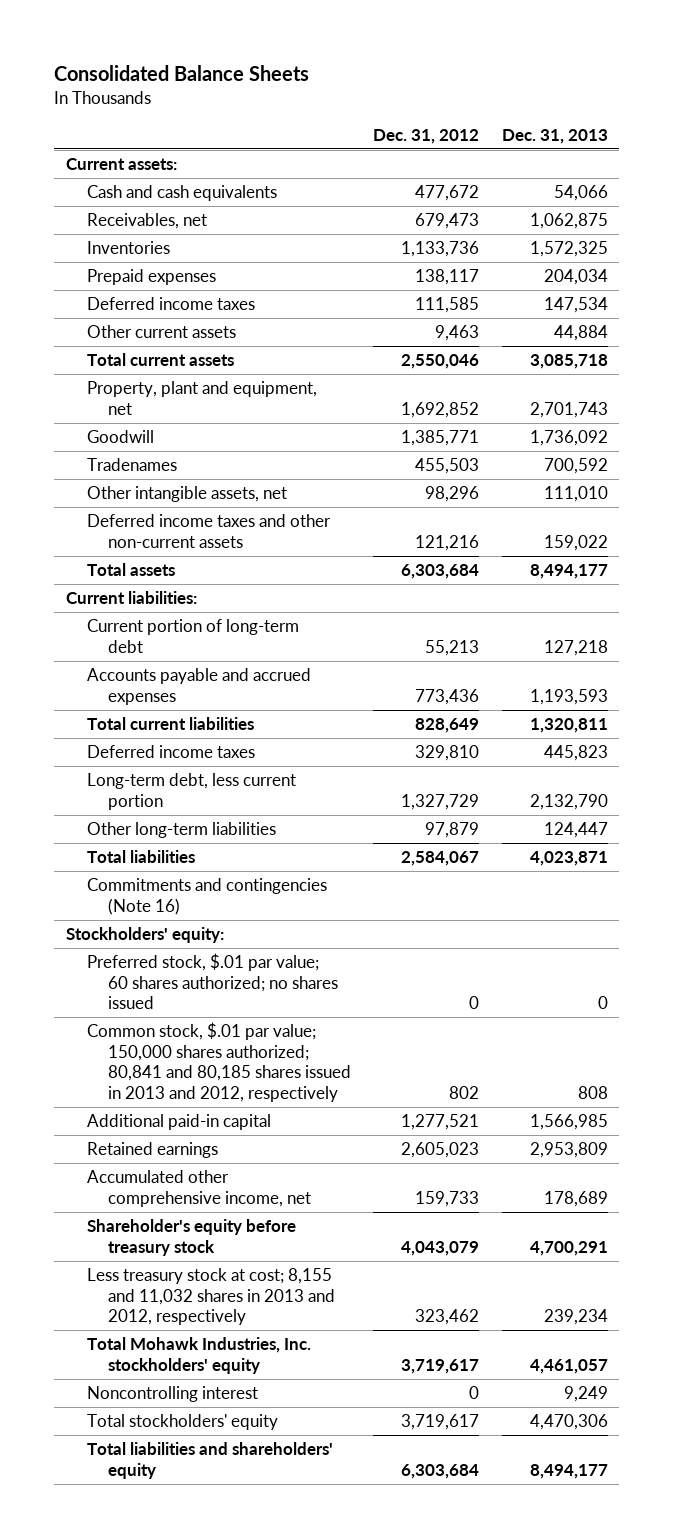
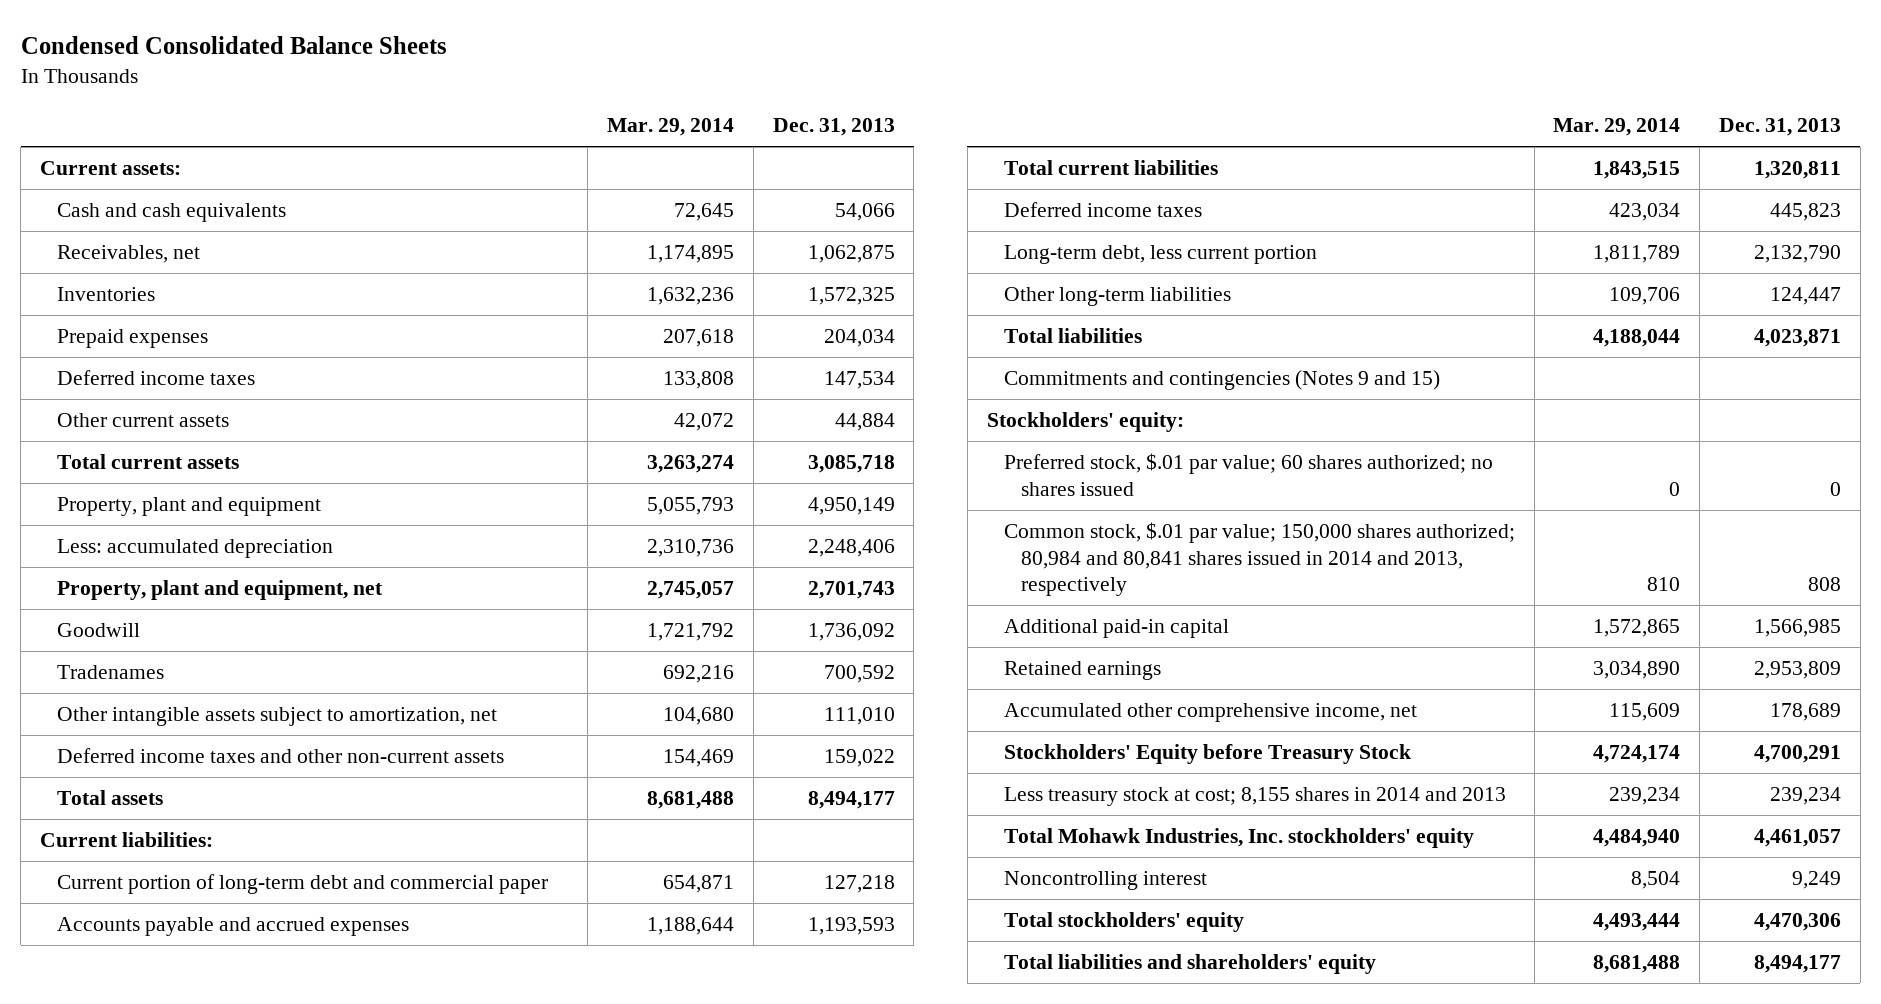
- Consolidated Balance Sheets
+ Condensed Consolidated Balance Sheets
- | Dec. 31, 2012 | Dec. 31, 2013
+ | Mar. 29, 2014 | Dec. 31, 2013
+ Property, plant and equipment | 5,055,793 | 4,950,149
+ Less: accumulated depreciation | 2,310,736 | 2,248,406
- Other intangible assets, net | 98,296 | 111,010
+ Other intangible assets subject to amortization, net | 104,680 | 111,010
- Current portion of long-term debt | 55,213 | 127,218
+ Current portion of long-term debt and commercial paper | 654,871 | 127,218
- Commitments and contingencies (Note 16)
+ Commitments and contingencies (Notes 9 and 15)
- Common stock, $.01 par value; 150,000 shares authorized; 80,841 and 80,185 shares issued in 2013 and 2012, respectively | 802 | 808
+ Common stock, $.01 par value; 150,000 shares authorized; 80,984 and 80,841 shares issued in 2014 and 2013, respectively | 810 | 808
- Shareholder's equity before treasury stock | 4,043,079 | 4,700,291
- Less treasury stock at cost; 8,155 and 11,032 shares in 2013 and 2012, respectively | 323,462 | 239,234
+ Stockholders' Equity before Treasury Stock | 4,724,174 | 4,700,291
+ Less treasury stock at cost; 8,155 shares in 2014 and 2013 | 239,234 | 239,234

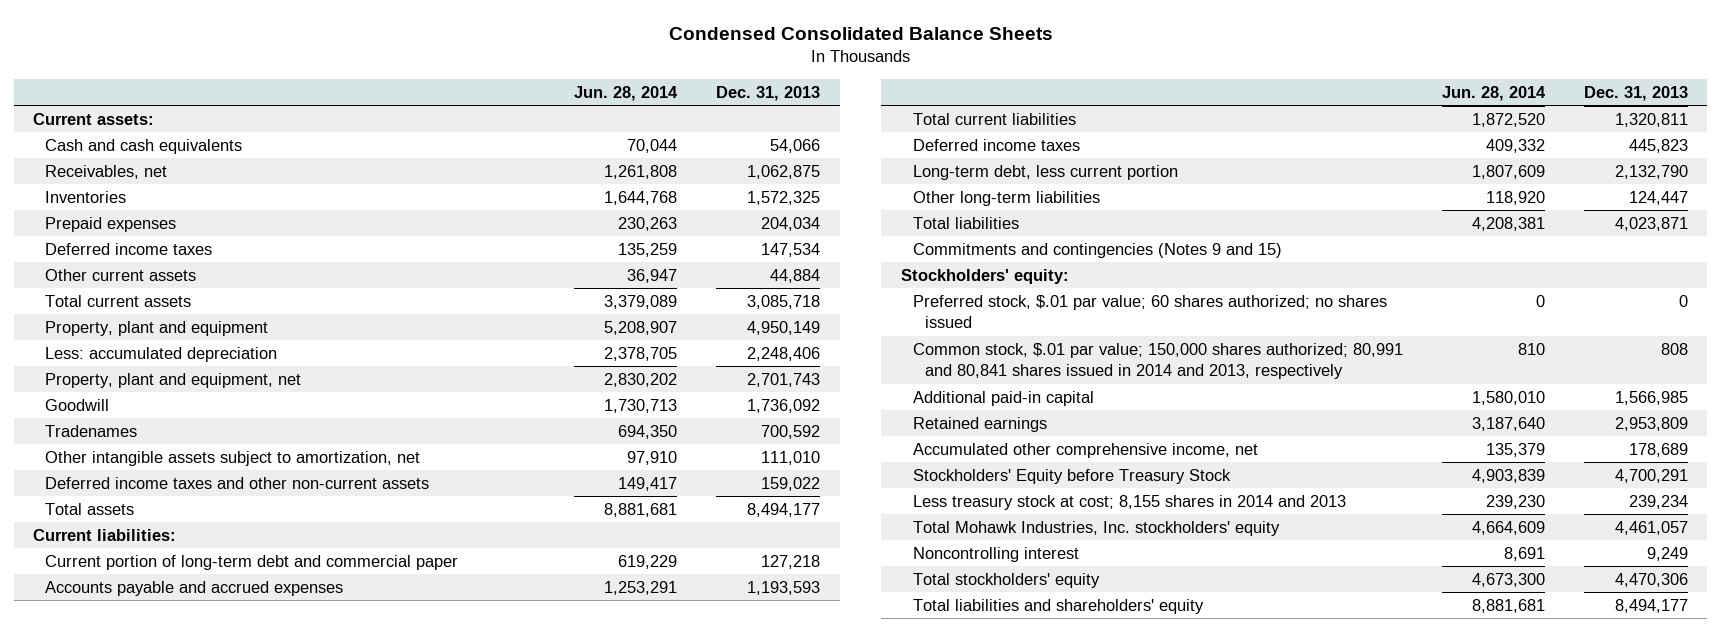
- | Mar. 29, 2014 | Dec. 31, 2013
+ | Jun. 28, 2014 | Dec. 31, 2013
- Common stock, $.01 par value; 150,000 shares authorized; 80,984 and 80,841 shares issued in 2014 and 2013, respectively | 810 | 808
+ Common stock, $.01 par value; 150,000 shares authorized; 80,991 and 80,841 shares issued in 2014 and 2013, respectively | 810 | 808

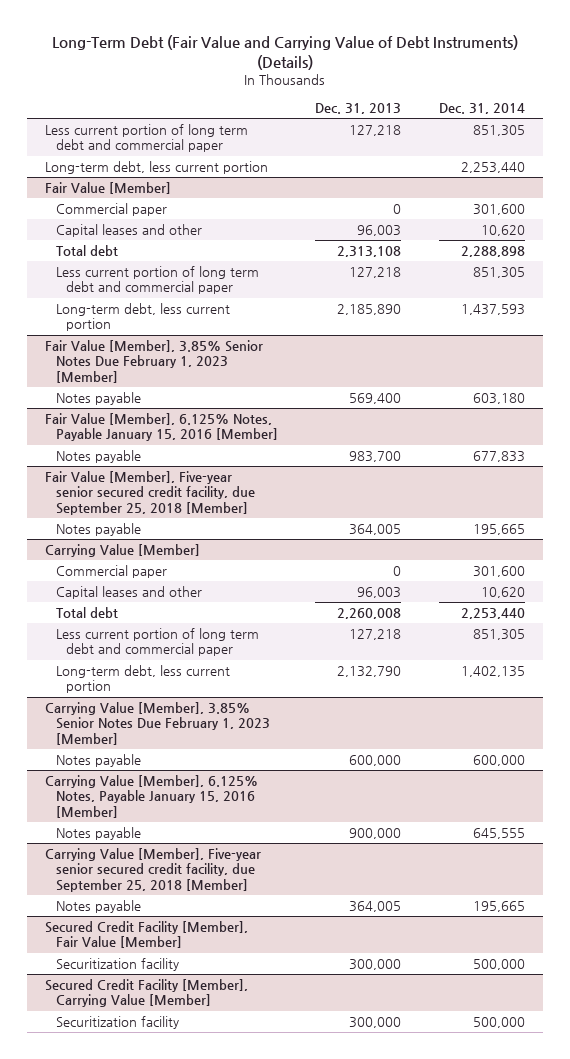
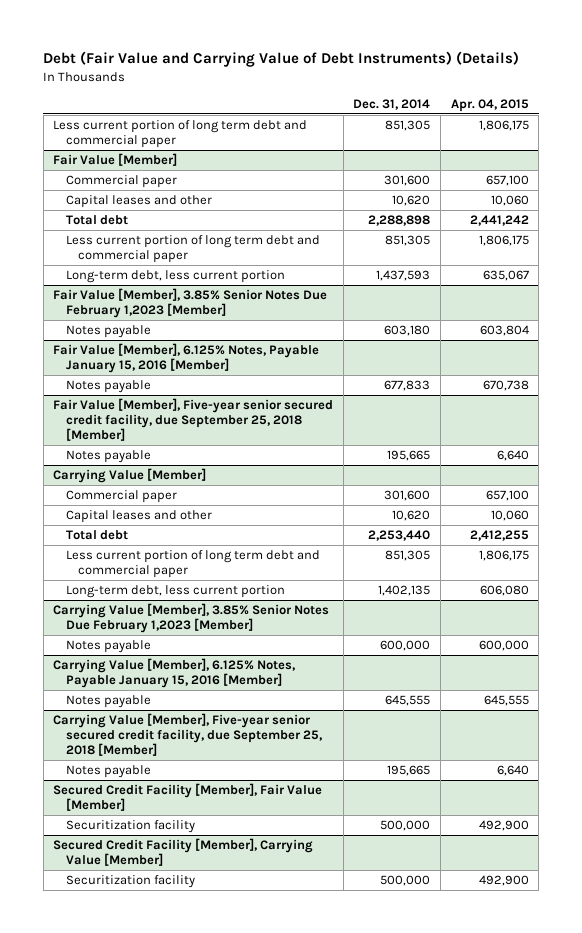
- Long-Term Debt (Fair Value and Carrying Value of Debt Instruments) (Details)
+ Debt (Fair Value and Carrying Value of Debt Instruments) (Details)
- | Dec. 31, 2013 | Dec. 31, 2014
+ | Dec. 31, 2014 | Apr. 04, 2015
- Long-term debt, less current portion | | 2,253,440
- Fair Value [Member], 3.85% Senior Notes Due February 1, 2023 [Member]
+ Fair Value [Member], 3.85% Senior Notes Due February 1,2023 [Member]
- Carrying Value [Member], 3.85% Senior Notes Due February 1, 2023 [Member]
+ Carrying Value [Member], 3.85% Senior Notes Due February 1,2023 [Member]

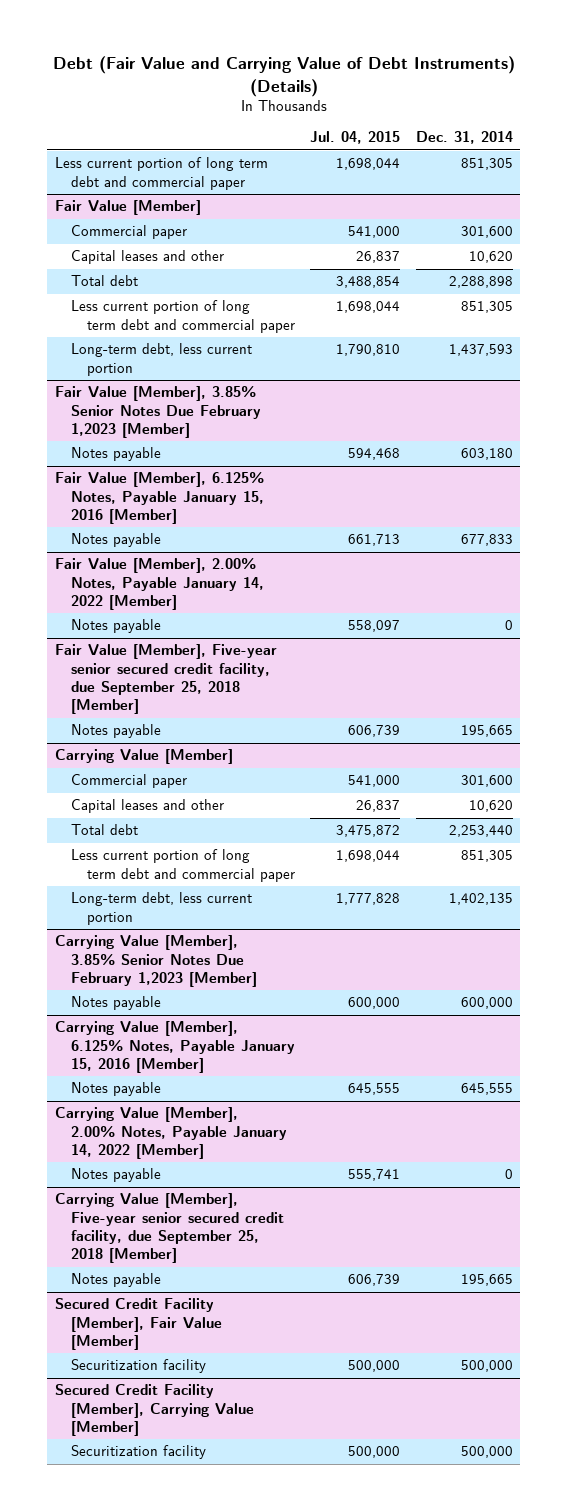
- | Dec. 31, 2014 | Apr. 04, 2015
+ | Jul. 04, 2015 | Dec. 31, 2014
+ Fair Value [Member], 2.00% Notes, Payable January 14, 2022 [Member]
+ Notes payable | 558,097 | 0
+ Carrying Value [Member], 2.00% Notes, Payable January 14, 2022 [Member]
+ Notes payable | 555,741 | 0

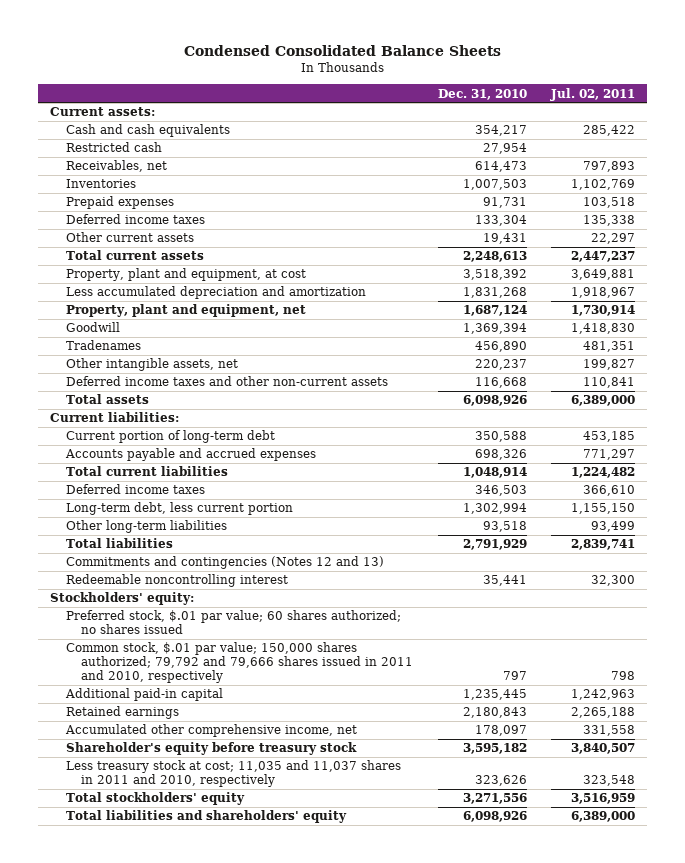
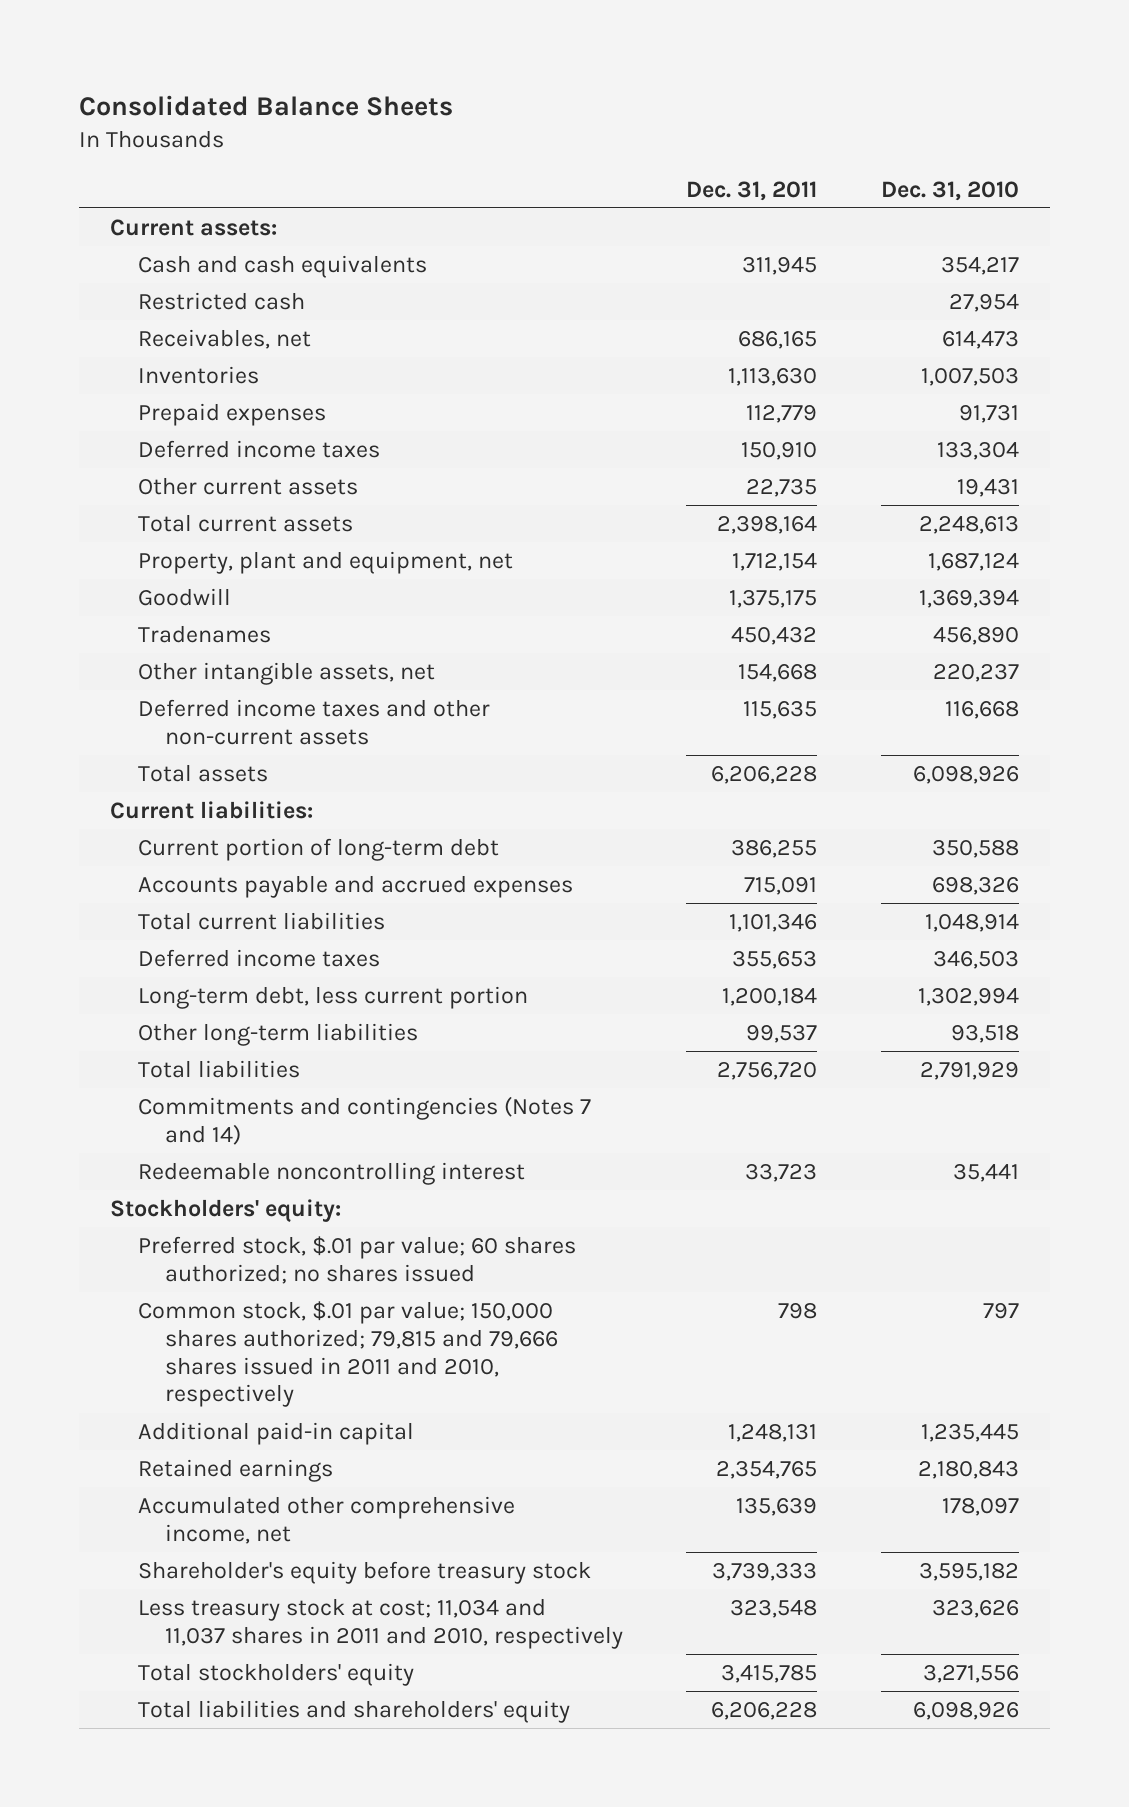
- Condensed Consolidated Balance Sheets
+ Consolidated Balance Sheets
- | Dec. 31, 2010 | Jul. 02, 2011
+ | Dec. 31, 2011 | Dec. 31, 2010
- Property, plant and equipment, at cost | 3,518,392 | 3,649,881
- Less accumulated depreciation and amortization | 1,831,268 | 1,918,967
- Commitments and contingencies (Notes 12 and 13)
+ Commitments and contingencies (Notes 7 and 14)
- Common stock, $.01 par value; 150,000 shares authorized; 79,792 and 79,666 shares issued in 2011 and 2010, respectively | 797 | 798
+ Common stock, $.01 par value; 150,000 shares authorized; 79,815 and 79,666 shares issued in 2011 and 2010, respectively | 798 | 797
- Less treasury stock at cost; 11,035 and 11,037 shares in 2011 and 2010, respectively | 323,626 | 323,548
+ Less treasury stock at cost; 11,034 and 11,037 shares in 2011 and 2010, respectively | 323,548 | 323,626

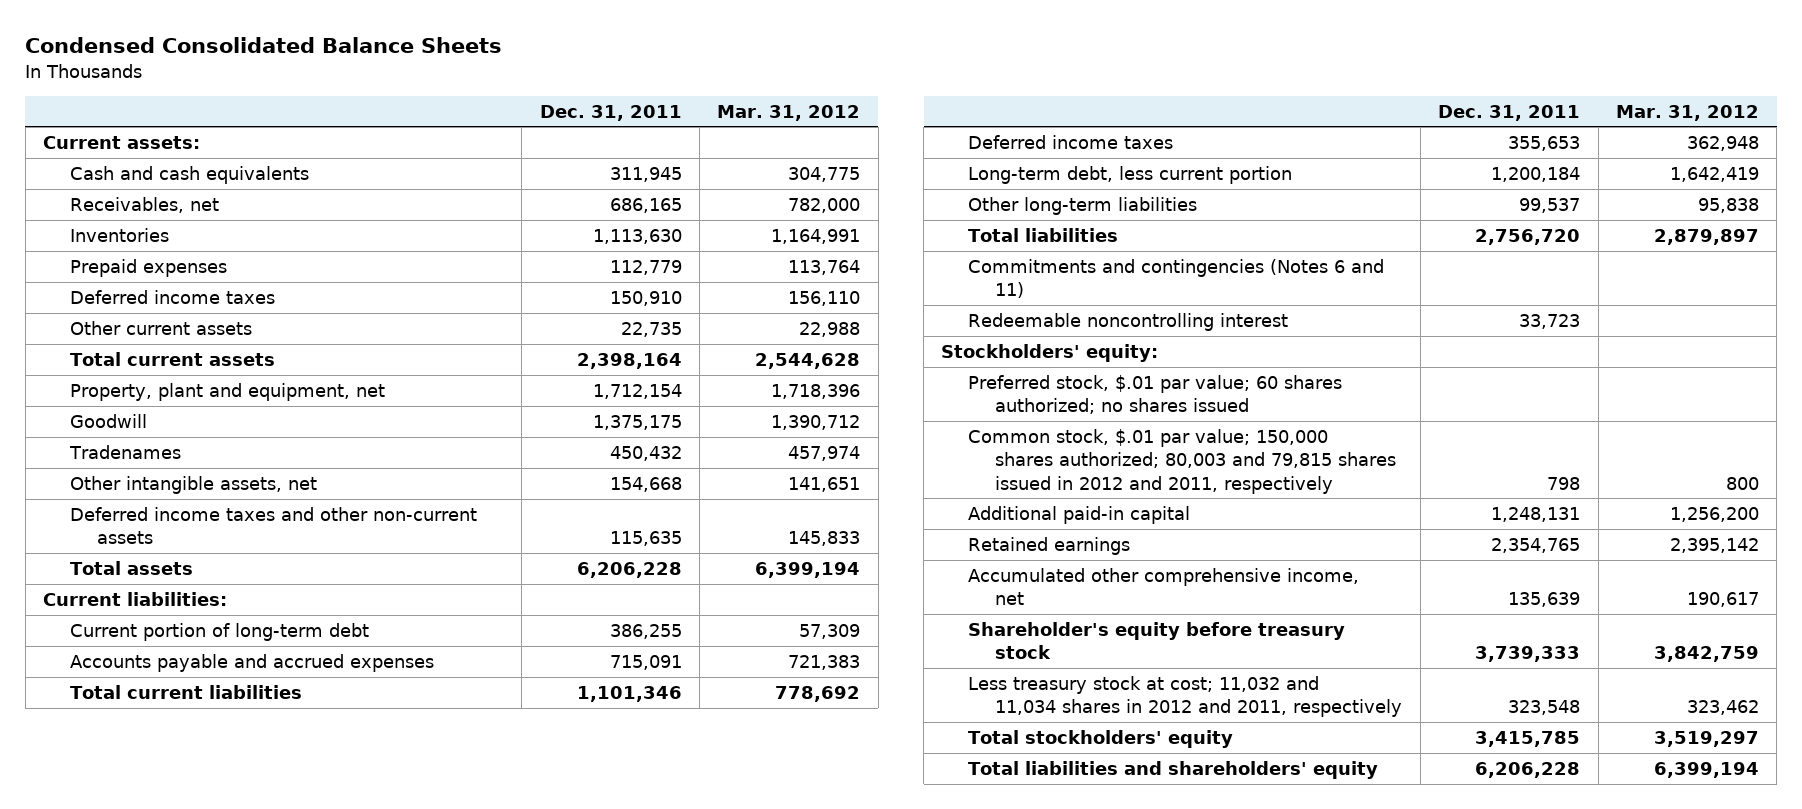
- Consolidated Balance Sheets
+ Condensed Consolidated Balance Sheets
- | Dec. 31, 2011 | Dec. 31, 2010
+ | Dec. 31, 2011 | Mar. 31, 2012
- Restricted cash | | 27,954
- Commitments and contingencies (Notes 7 and 14)
+ Commitments and contingencies (Notes 6 and 11)
- Common stock, $.01 par value; 150,000 shares authorized; 79,815 and 79,666 shares issued in 2011 and 2010, respectively | 798 | 797
+ Common stock, $.01 par value; 150,000 shares authorized; 80,003 and 79,815 shares issued in 2012 and 2011, respectively | 798 | 800
- Less treasury stock at cost; 11,034 and 11,037 shares in 2011 and 2010, respectively | 323,548 | 323,626
+ Less treasury stock at cost; 11,032 and 11,034 shares in 2012 and 2011, respectively | 323,548 | 323,462

